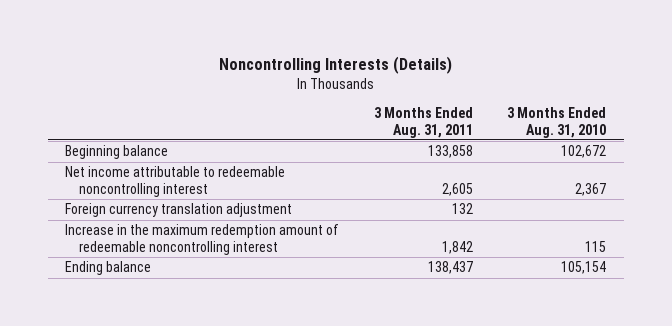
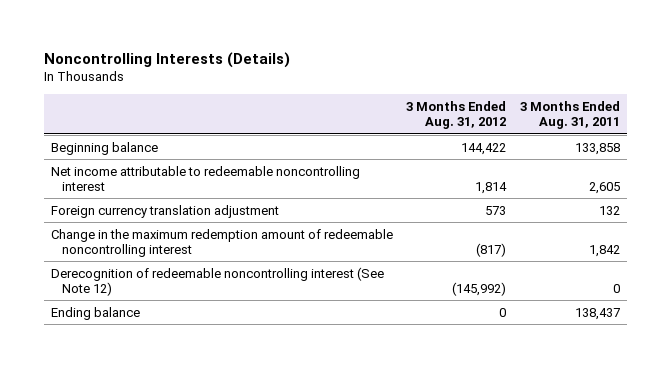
- | 3 Months Ended Aug. 31, 2011 | 3 Months Ended Aug. 31, 2010
+ | 3 Months Ended Aug. 31, 2012 | 3 Months Ended Aug. 31, 2011
- Increase in the maximum redemption amount of redeemable noncontrolling interest | 1,842 | 115
+ Change in the maximum redemption amount of redeemable noncontrolling interest | (817) | 1,842
+ Derecognition of redeemable noncontrolling interest (See Note 12) | (145,992) | 0

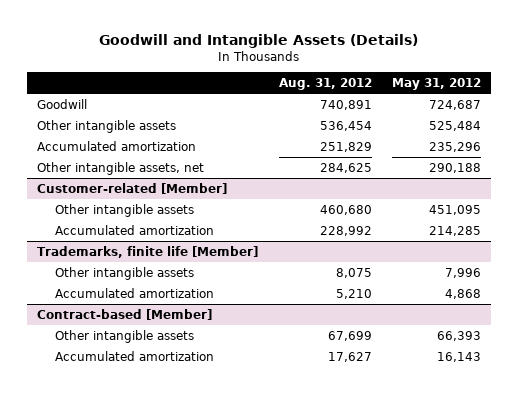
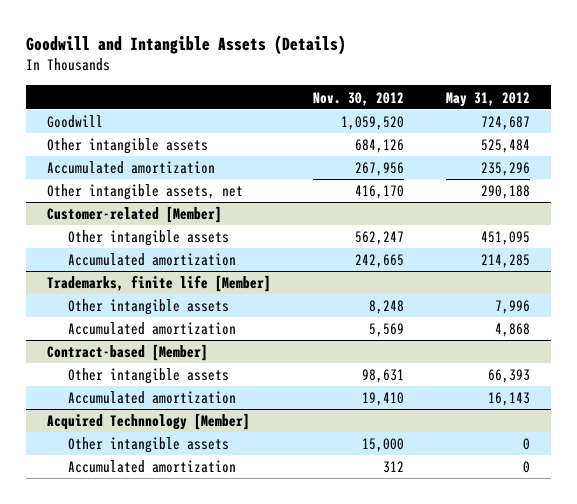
- | Aug. 31, 2012 | May 31, 2012
+ | Nov. 30, 2012 | May 31, 2012
+ Acquired Technnology [Member]
+ Other intangible assets | 15,000 | 0
+ Accumulated amortization | 312 | 0

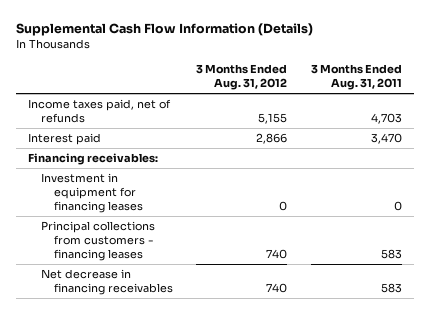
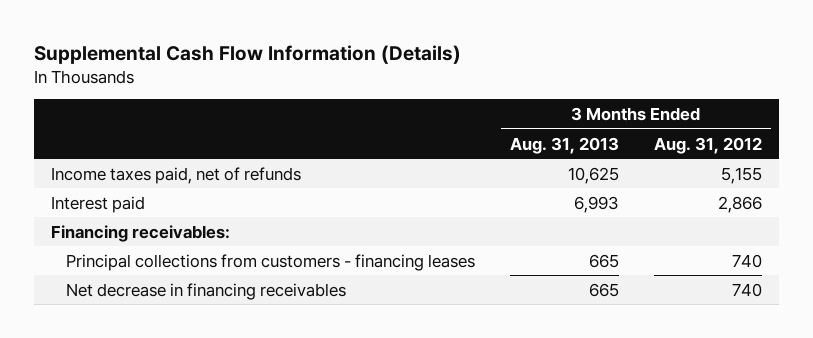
- | 3 Months Ended Aug. 31, 2012 | 3 Months Ended Aug. 31, 2011
+ | 3 Months Ended Aug. 31, 2013 | 3 Months Ended Aug. 31, 2012
- Investment in equipment for financing leases | 0 | 0

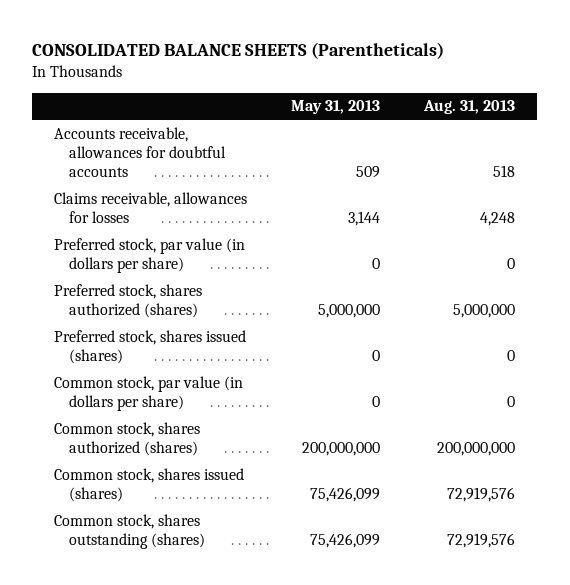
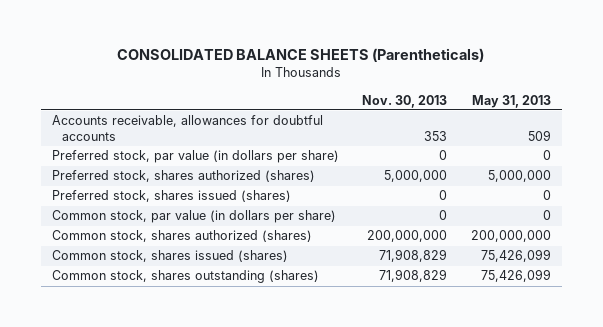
- | May 31, 2013 | Aug. 31, 2013
+ | Nov. 30, 2013 | May 31, 2013
- Claims receivable, allowances for losses | 3,144 | 4,248

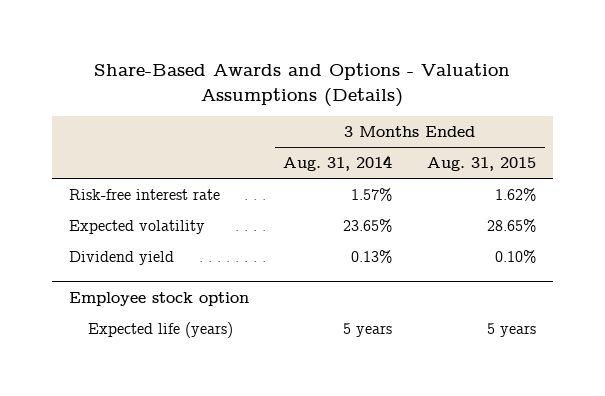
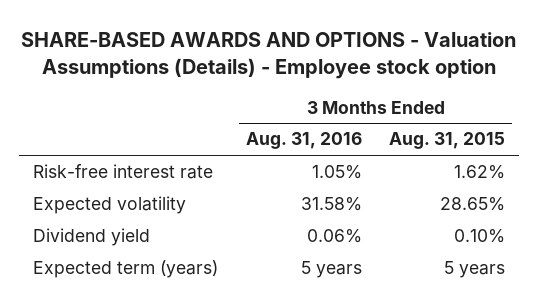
- Share-Based Awards and Options - Valuation Assumptions (Details)
+ SHARE-BASED AWARDS AND OPTIONS - Valuation Assumptions (Details) - Employee stock option
- | 3 Months Ended Aug. 31, 2014 | 3 Months Ended Aug. 31, 2015
+ | 3 Months Ended Aug. 31, 2016 | 3 Months Ended Aug. 31, 2015
- Employee stock option
- Expected life (years) | 5 years | 5 years
+ Expected term (years) | 5 years | 5 years

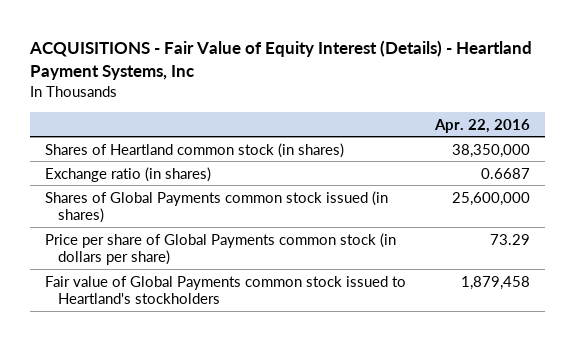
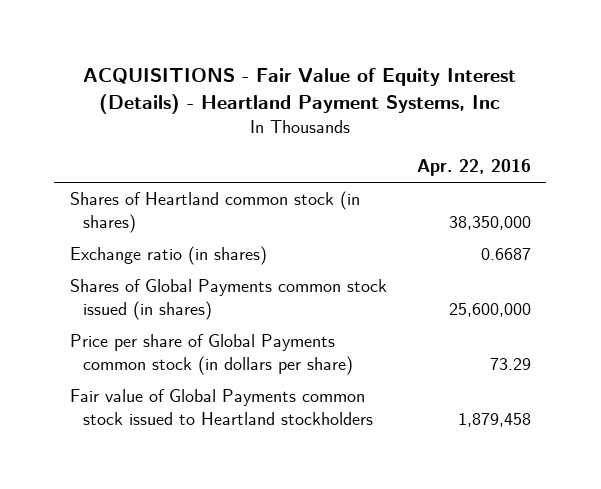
- Fair value of Global Payments common stock issued to Heartland's stockholders | 1,879,458
+ Fair value of Global Payments common stock issued to Heartland stockholders | 1,879,458

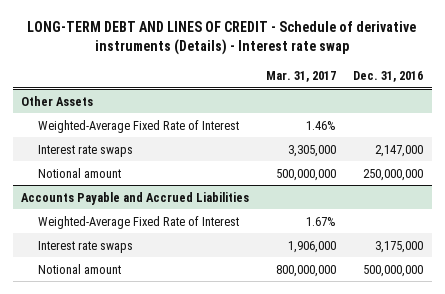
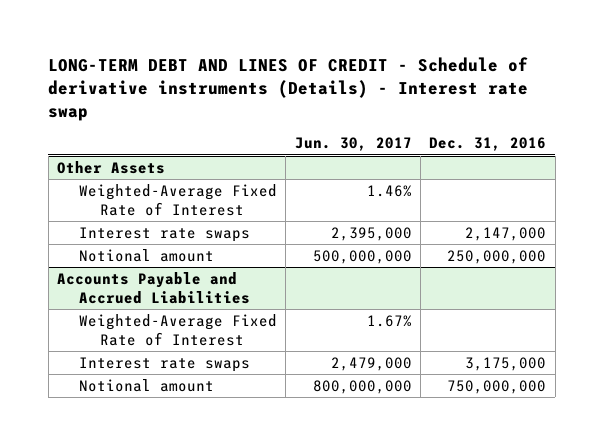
- | Mar. 31, 2017 | Dec. 31, 2016
+ | Jun. 30, 2017 | Dec. 31, 2016
@ Accounts Payable and Accrued Liabilities
- Notional amount | 800,000,000 | 500,000,000
+ Notional amount | 800,000,000 | 750,000,000

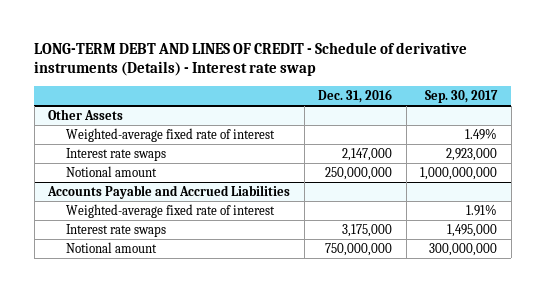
- | Jun. 30, 2017 | Dec. 31, 2016
+ | Dec. 31, 2016 | Sep. 30, 2017
@ Other Assets
- Weighted-Average Fixed Rate of Interest | 1.46% |
+ Weighted-average fixed rate of interest | | 1.49%
@ Accounts Payable and Accrued Liabilities
- Weighted-Average Fixed Rate of Interest | 1.67% |
+ Weighted-average fixed rate of interest | | 1.91%

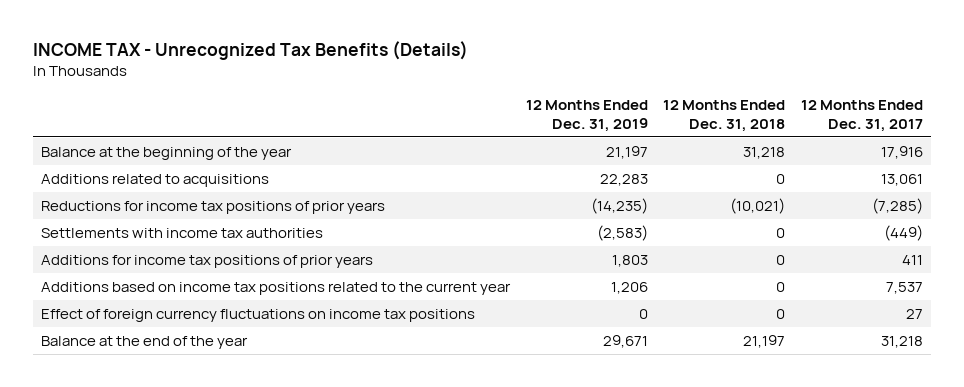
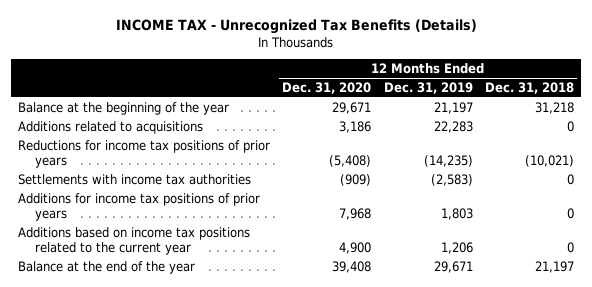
- | 12 Months Ended Dec. 31, 2019 | 12 Months Ended Dec. 31, 2018 | 12 Months Ended Dec. 31, 2017
+ | 12 Months Ended Dec. 31, 2020 | 12 Months Ended Dec. 31, 2019 | 12 Months Ended Dec. 31, 2018
- Effect of foreign currency fluctuations on income tax positions | 0 | 0 | 27

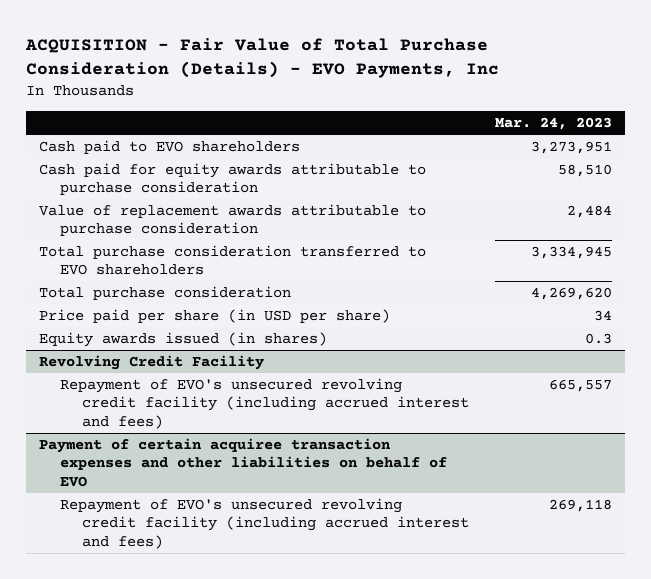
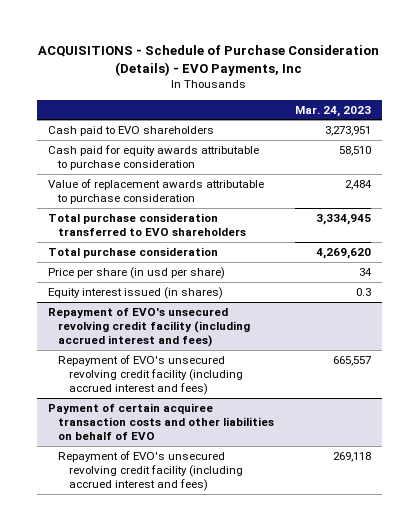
- ACQUISITION - Fair Value of Total Purchase Consideration (Details) - EVO Payments, Inc
+ ACQUISITIONS - Schedule of Purchase Consideration (Details) - EVO Payments, Inc
- Price paid per share (in USD per share) | 34
- Equity awards issued (in shares) | 0.3
- Revolving Credit Facility
+ Price per share (in usd per share) | 34
+ Equity interest issued (in shares) | 0.3
+ Repayment of EVO's unsecured revolving credit facility (including accrued interest and fees)
- Payment of certain acquiree transaction expenses and other liabilities on behalf of EVO
+ Payment of certain acquiree transaction costs and other liabilities on behalf of EVO

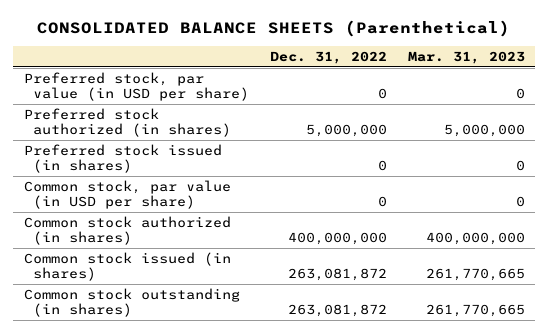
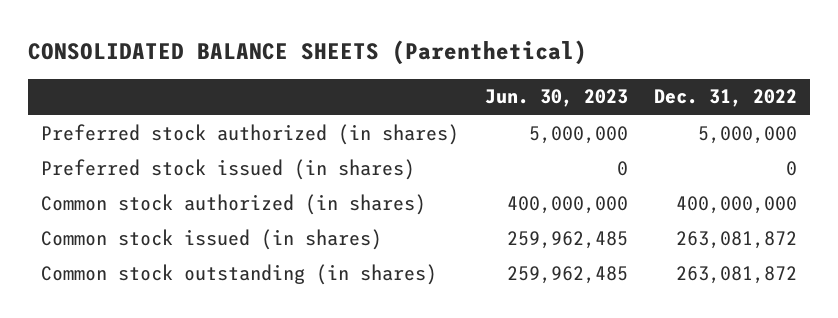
- | Dec. 31, 2022 | Mar. 31, 2023
+ | Jun. 30, 2023 | Dec. 31, 2022
- Preferred stock, par value (in USD per share) | 0 | 0
- Common stock, par value (in USD per share) | 0 | 0

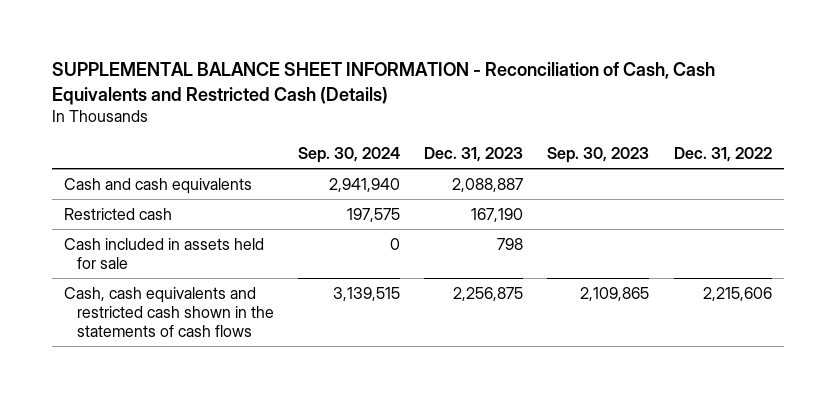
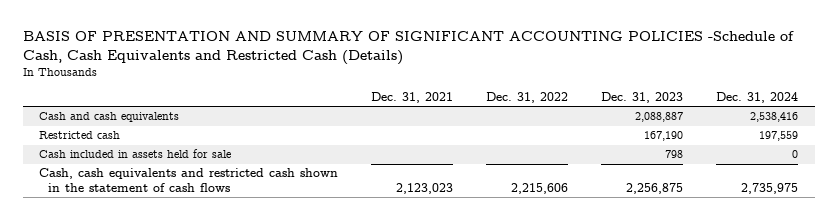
- SUPPLEMENTAL BALANCE SHEET INFORMATION - Reconciliation of Cash, Cash Equivalents and Restricted Cash (Details)
+ BASIS OF PRESENTATION AND SUMMARY OF SIGNIFICANT ACCOUNTING POLICIES -Schedule of Cash, Cash Equivalents and Restricted Cash (Details)
- | Sep. 30, 2024 | Dec. 31, 2023 | Sep. 30, 2023 | Dec. 31, 2022
+ | Dec. 31, 2021 | Dec. 31, 2022 | Dec. 31, 2023 | Dec. 31, 2024
- Cash, cash equivalents and restricted cash shown in the statements of cash flows | 3,139,515 | 2,256,875 | 2,109,865 | 2,215,606
+ Cash, cash equivalents and restricted cash shown in the statement of cash flows | 2,123,023 | 2,215,606 | 2,256,875 | 2,735,975

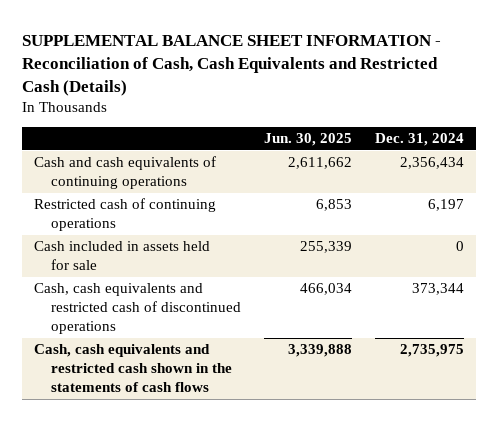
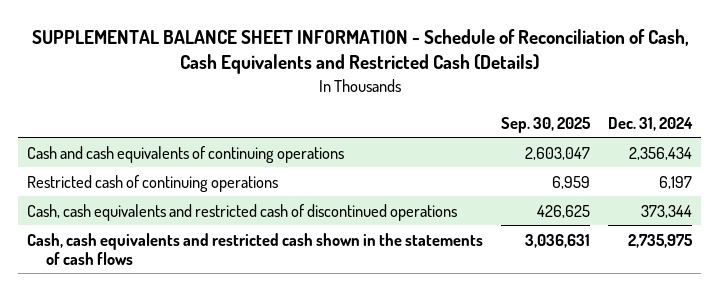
- SUPPLEMENTAL BALANCE SHEET INFORMATION - Reconciliation of Cash, Cash Equivalents and Restricted Cash (Details)
+ SUPPLEMENTAL BALANCE SHEET INFORMATION - Schedule of Reconciliation of Cash, Cash Equivalents and Restricted Cash (Details)
- | Jun. 30, 2025 | Dec. 31, 2024
+ | Sep. 30, 2025 | Dec. 31, 2024
- Cash included in assets held for sale | 255,339 | 0

